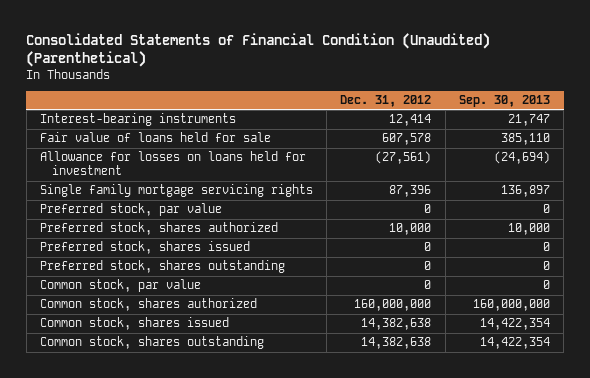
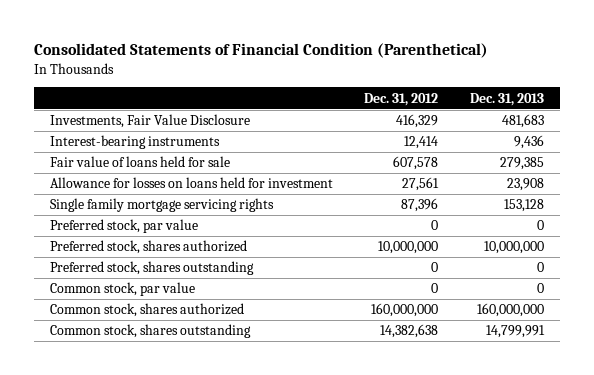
- Consolidated Statements of Financial Condition (Unaudited) (Parenthetical)
+ Consolidated Statements of Financial Condition (Parenthetical)
- | Dec. 31, 2012 | Sep. 30, 2013
+ | Dec. 31, 2012 | Dec. 31, 2013
+ Investments, Fair Value Disclosure | 416,329 | 481,683
- Allowance for losses on loans held for investment | (27,561) | (24,694)
+ Allowance for losses on loans held for investment | 27,561 | 23,908
- Preferred stock, shares authorized | 10,000 | 10,000
- Preferred stock, shares issued | 0 | 0
+ Preferred stock, shares authorized | 10,000,000 | 10,000,000
- Common stock, shares issued | 14,382,638 | 14,422,354

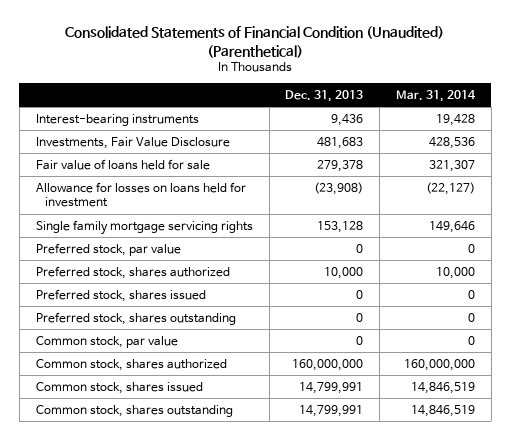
- Consolidated Statements of Financial Condition (Parenthetical)
+ Consolidated Statements of Financial Condition (Unaudited) (Parenthetical)
- | Dec. 31, 2012 | Dec. 31, 2013
+ | Dec. 31, 2013 | Mar. 31, 2014
- Fair value of loans held for sale | 607,578 | 279,385
- Allowance for losses on loans held for investment | 27,561 | 23,908
moved down: Investments, Fair Value Disclosure | 481,683 | 428,536
+ Fair value of loans held for sale | 279,378 | 321,307
+ Allowance for losses on loans held for investment | (23,908) | (22,127)
- Preferred stock, shares authorized | 10,000,000 | 10,000,000
+ Preferred stock, shares authorized | 10,000 | 10,000
+ Preferred stock, shares issued | 0 | 0
+ Common stock, shares issued | 14,799,991 | 14,846,519

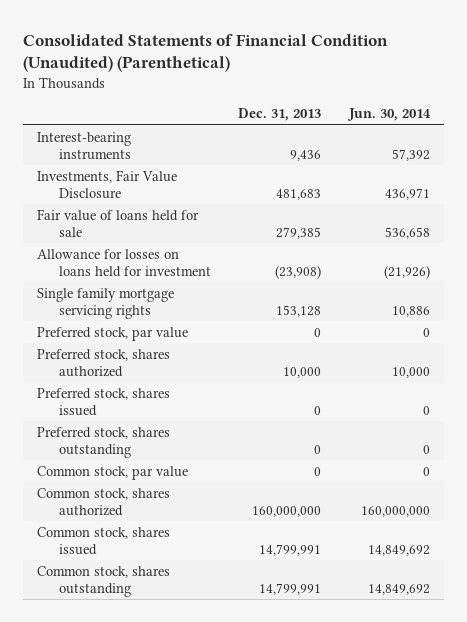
- | Dec. 31, 2013 | Mar. 31, 2014
+ | Dec. 31, 2013 | Jun. 30, 2014
- Fair value of loans held for sale | 279,378 | 321,307
+ Fair value of loans held for sale | 279,385 | 536,658

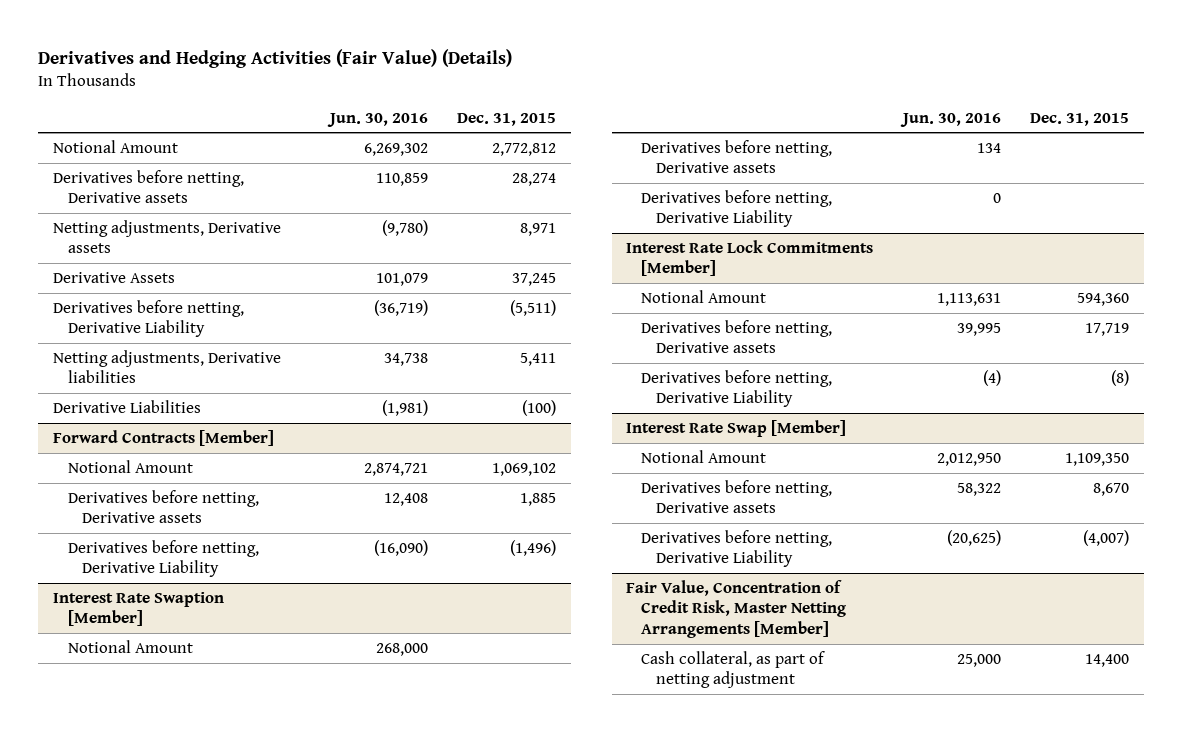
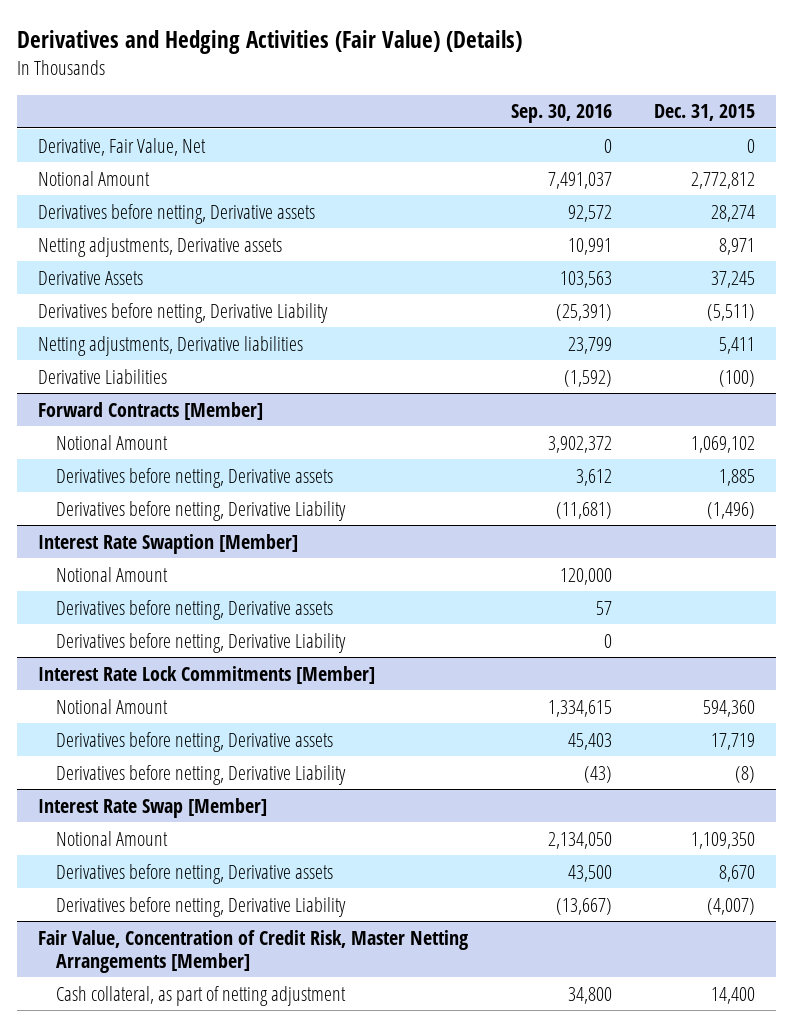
- | Jun. 30, 2016 | Dec. 31, 2015
+ | Sep. 30, 2016 | Dec. 31, 2015
+ Derivative, Fair Value, Net | 0 | 0

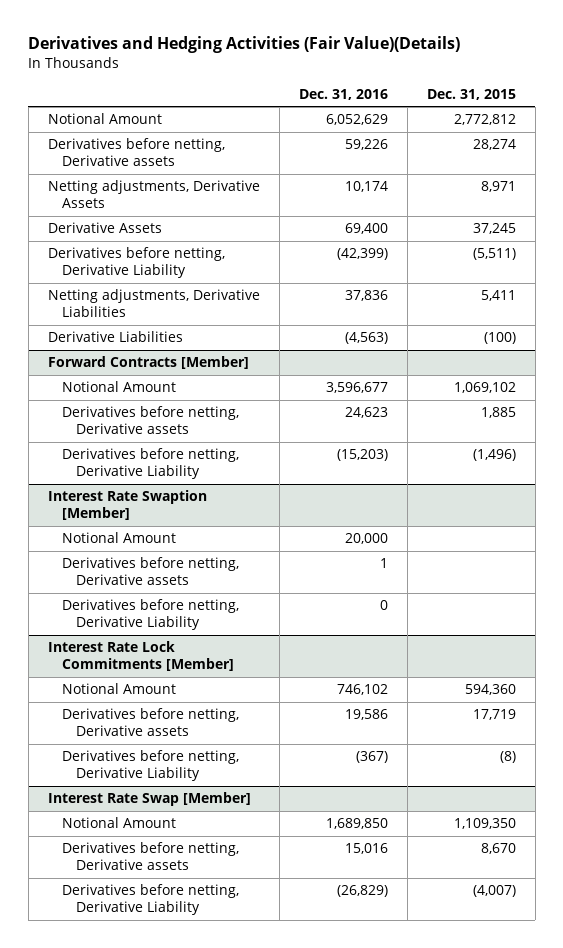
- Derivatives and Hedging Activities (Fair Value) (Details)
+ Derivatives and Hedging Activities (Fair Value)(Details)
- | Sep. 30, 2016 | Dec. 31, 2015
+ | Dec. 31, 2016 | Dec. 31, 2015
- Derivative, Fair Value, Net | 0 | 0
- Netting adjustments, Derivative assets | 10,991 | 8,971
+ Netting adjustments, Derivative Assets | 10,174 | 8,971
- Netting adjustments, Derivative liabilities | 23,799 | 5,411
+ Netting adjustments, Derivative Liabilities | 37,836 | 5,411
- Fair Value, Concentration of Credit Risk, Master Netting Arrangements [Member]
- Cash collateral, as part of netting adjustment | 34,800 | 14,400

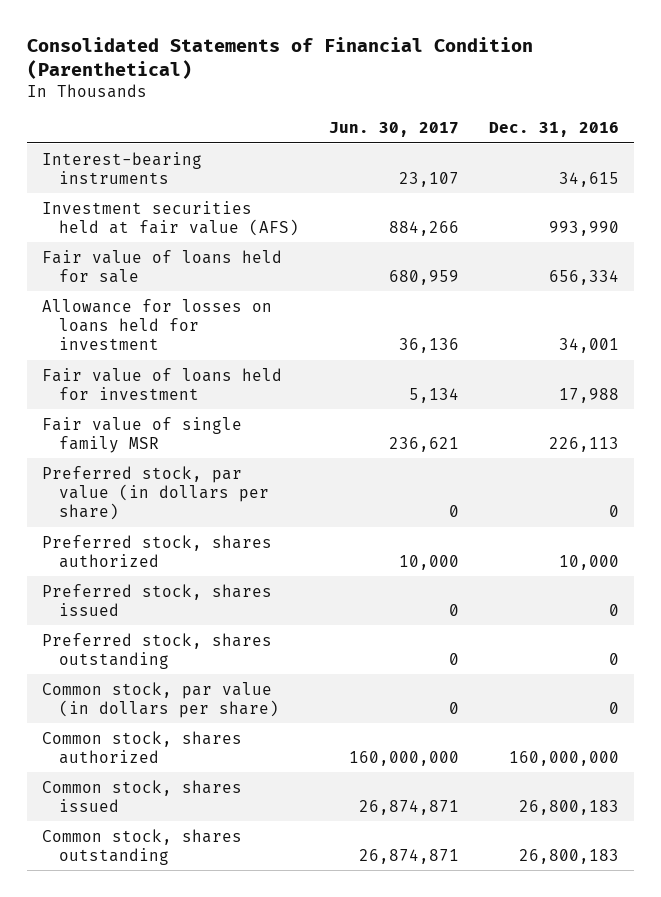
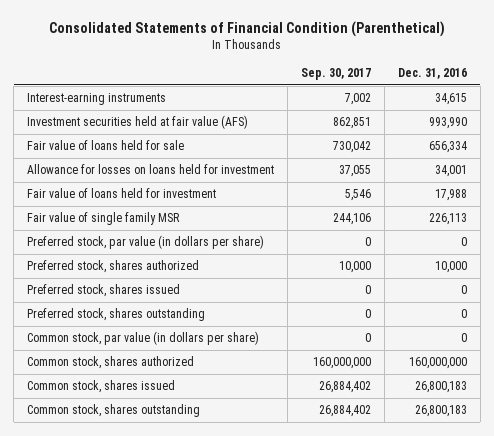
- | Jun. 30, 2017 | Dec. 31, 2016
+ | Sep. 30, 2017 | Dec. 31, 2016
- Interest-bearing instruments | 23,107 | 34,615
+ Interest-earning instruments | 7,002 | 34,615

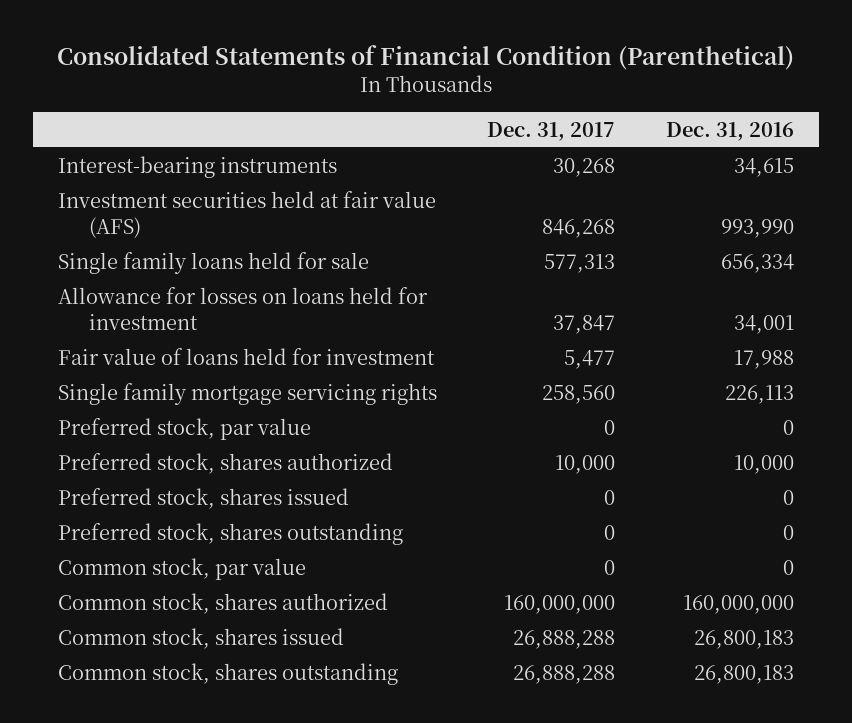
- | Sep. 30, 2017 | Dec. 31, 2016
+ | Dec. 31, 2017 | Dec. 31, 2016
- Interest-earning instruments | 7,002 | 34,615
+ Interest-bearing instruments | 30,268 | 34,615
- Fair value of loans held for sale | 730,042 | 656,334
+ Single family loans held for sale | 577,313 | 656,334
- Fair value of single family MSR | 244,106 | 226,113
- Preferred stock, par value (in dollars per share) | 0 | 0
+ Single family mortgage servicing rights | 258,560 | 226,113
+ Preferred stock, par value | 0 | 0
- Common stock, par value (in dollars per share) | 0 | 0
+ Common stock, par value | 0 | 0

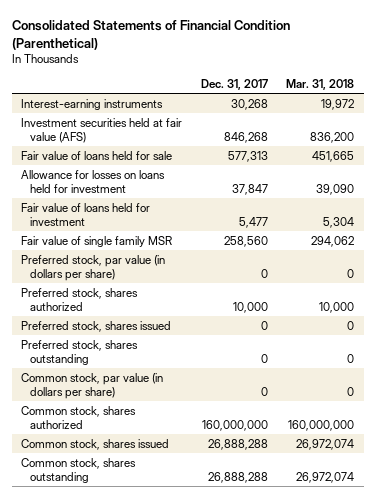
- | Dec. 31, 2017 | Dec. 31, 2016
+ | Dec. 31, 2017 | Mar. 31, 2018
- Interest-bearing instruments | 30,268 | 34,615
+ Interest-earning instruments | 30,268 | 19,972
- Single family loans held for sale | 577,313 | 656,334
+ Fair value of loans held for sale | 577,313 | 451,665
- Single family mortgage servicing rights | 258,560 | 226,113
- Preferred stock, par value | 0 | 0
+ Fair value of single family MSR | 258,560 | 294,062
+ Preferred stock, par value (in dollars per share) | 0 | 0
- Common stock, par value | 0 | 0
+ Common stock, par value (in dollars per share) | 0 | 0

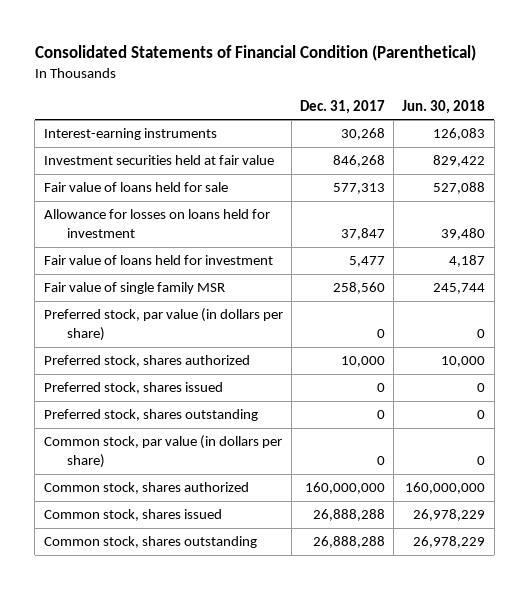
- | Dec. 31, 2017 | Mar. 31, 2018
+ | Dec. 31, 2017 | Jun. 30, 2018
- Investment securities held at fair value (AFS) | 846,268 | 836,200
+ Investment securities held at fair value | 846,268 | 829,422

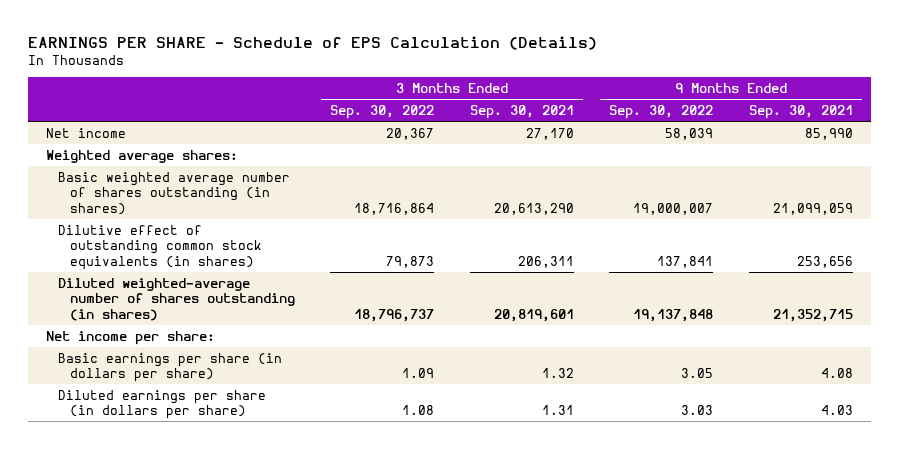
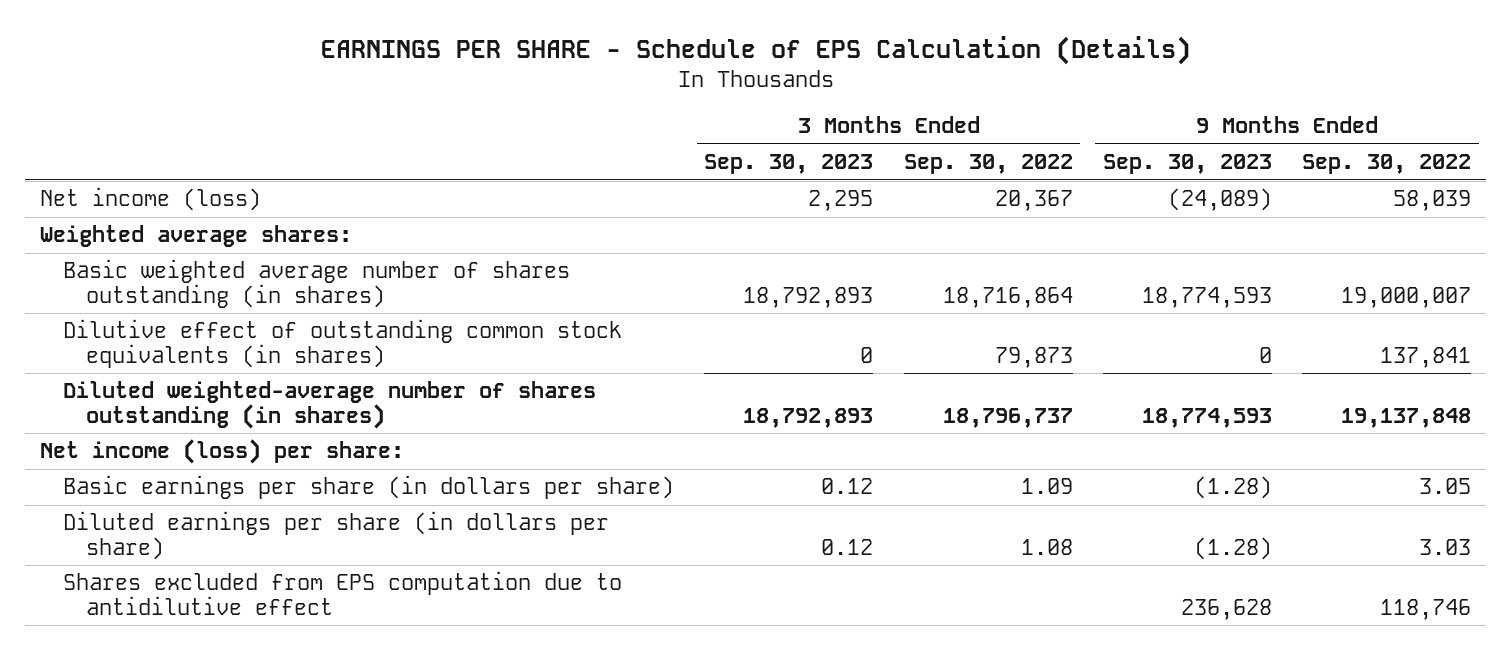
- | 3 Months Ended Sep. 30, 2022 | 3 Months Ended Sep. 30, 2021 | 9 Months Ended Sep. 30, 2022 | 9 Months Ended Sep. 30, 2021
+ | 3 Months Ended Sep. 30, 2023 | 3 Months Ended Sep. 30, 2022 | 9 Months Ended Sep. 30, 2023 | 9 Months Ended Sep. 30, 2022
- Net income | 20,367 | 27,170 | 58,039 | 85,990
+ Net income (loss) | 2,295 | 20,367 | (24,089) | 58,039
- Net income per share:
+ Net income (loss) per share:
+ Shares excluded from EPS computation due to antidilutive effect | | | 236,628 | 118,746

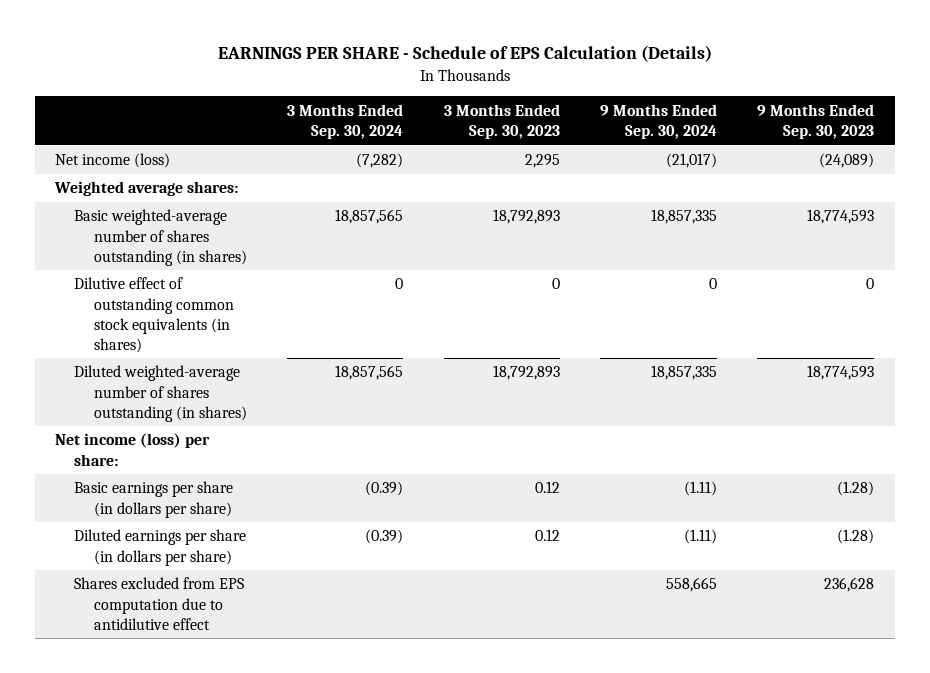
- | 3 Months Ended Sep. 30, 2023 | 3 Months Ended Sep. 30, 2022 | 9 Months Ended Sep. 30, 2023 | 9 Months Ended Sep. 30, 2022
+ | 3 Months Ended Sep. 30, 2024 | 3 Months Ended Sep. 30, 2023 | 9 Months Ended Sep. 30, 2024 | 9 Months Ended Sep. 30, 2023
- Basic weighted average number of shares outstanding (in shares) | 18,792,893 | 18,716,864 | 18,774,593 | 19,000,007
+ Basic weighted-average number of shares outstanding (in shares) | 18,857,565 | 18,792,893 | 18,857,335 | 18,774,593

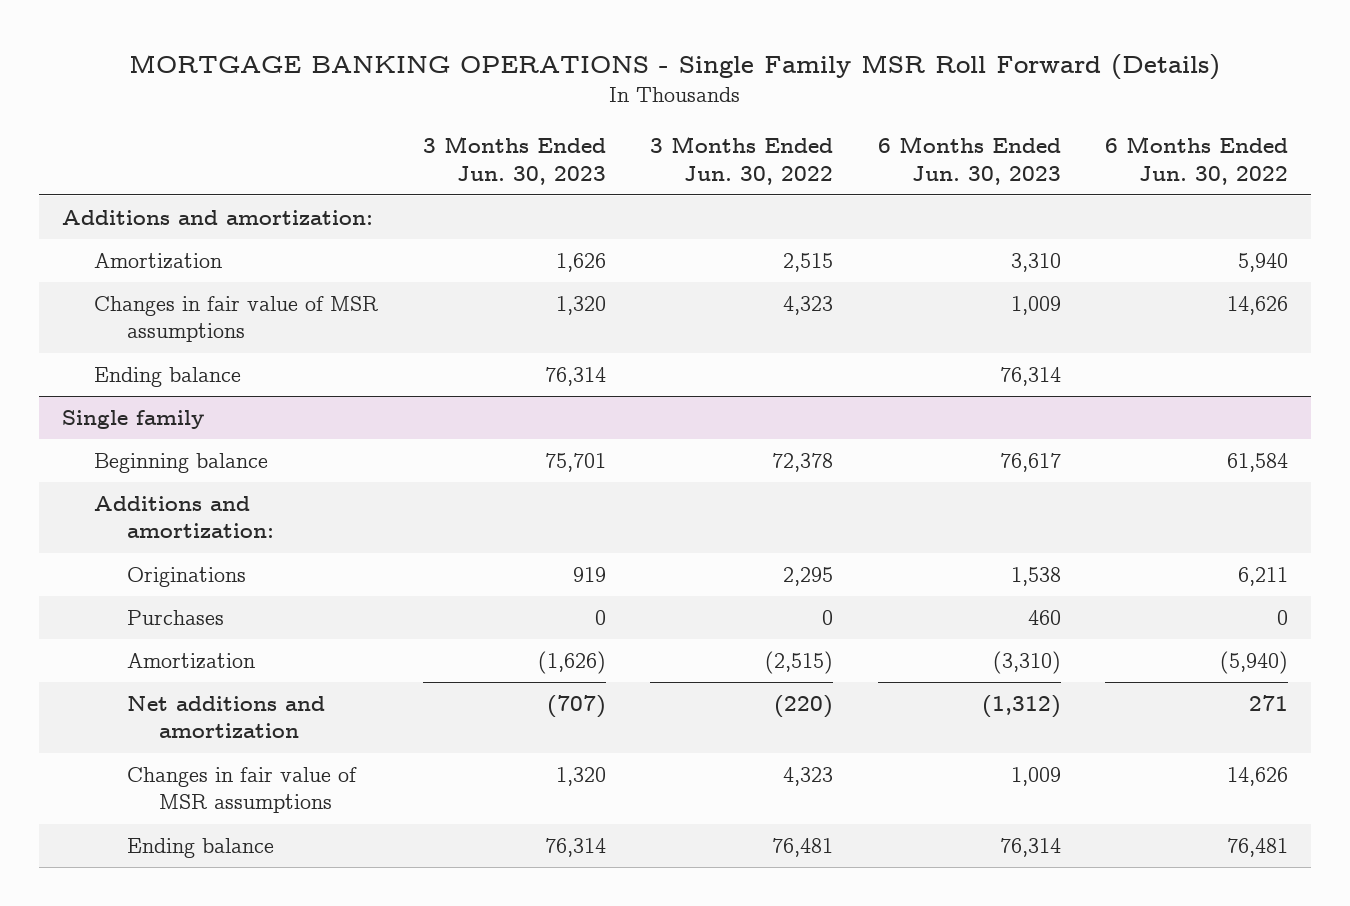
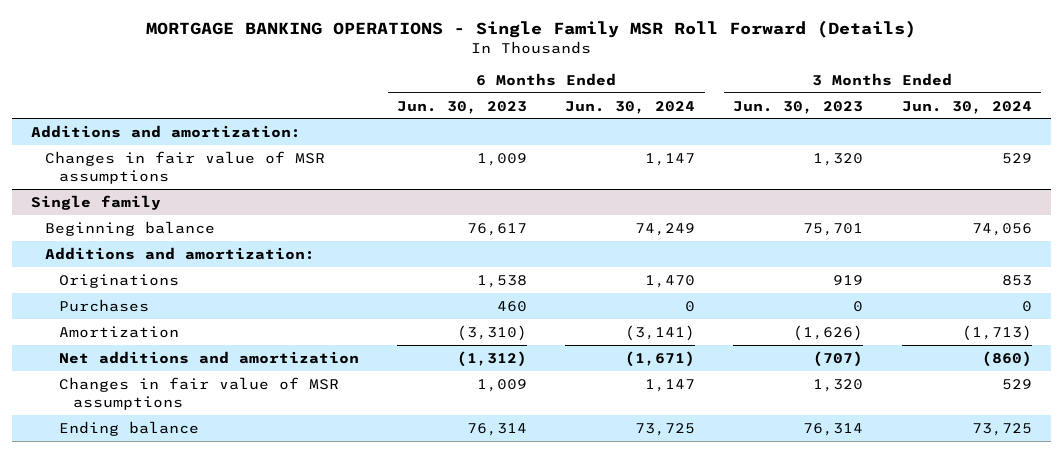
- | 3 Months Ended Jun. 30, 2023 | 3 Months Ended Jun. 30, 2022 | 6 Months Ended Jun. 30, 2023 | 6 Months Ended Jun. 30, 2022
+ | 6 Months Ended Jun. 30, 2023 | 6 Months Ended Jun. 30, 2024 | 3 Months Ended Jun. 30, 2023 | 3 Months Ended Jun. 30, 2024
- Amortization | 1,626 | 2,515 | 3,310 | 5,940
- Ending balance | 76,314 | | 76,314 |

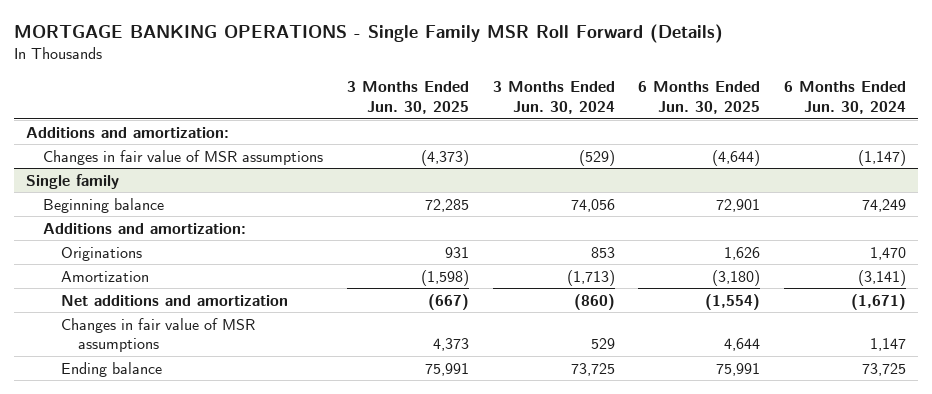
- | 6 Months Ended Jun. 30, 2023 | 6 Months Ended Jun. 30, 2024 | 3 Months Ended Jun. 30, 2023 | 3 Months Ended Jun. 30, 2024
+ | 3 Months Ended Jun. 30, 2025 | 3 Months Ended Jun. 30, 2024 | 6 Months Ended Jun. 30, 2025 | 6 Months Ended Jun. 30, 2024
- Changes in fair value of MSR assumptions | 1,009 | 1,147 | 1,320 | 529
+ Changes in fair value of MSR assumptions | (4,373) | (529) | (4,644) | (1,147)
@ Single family
- Purchases | 460 | 0 | 0 | 0

